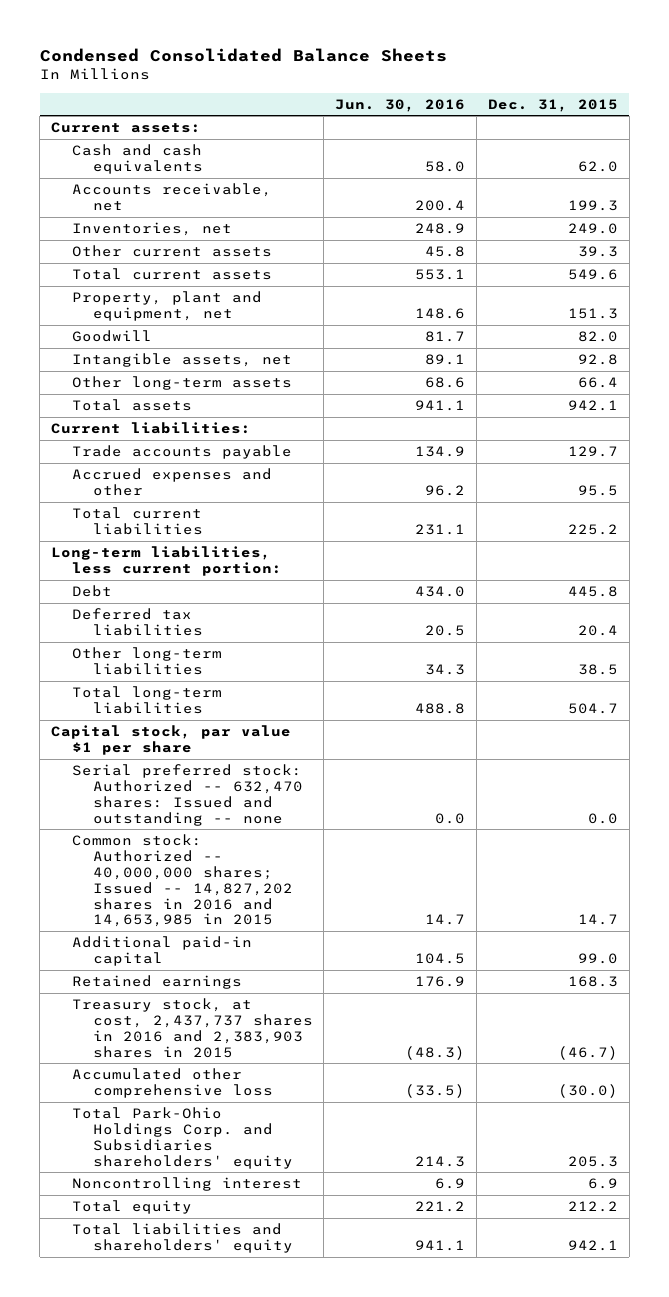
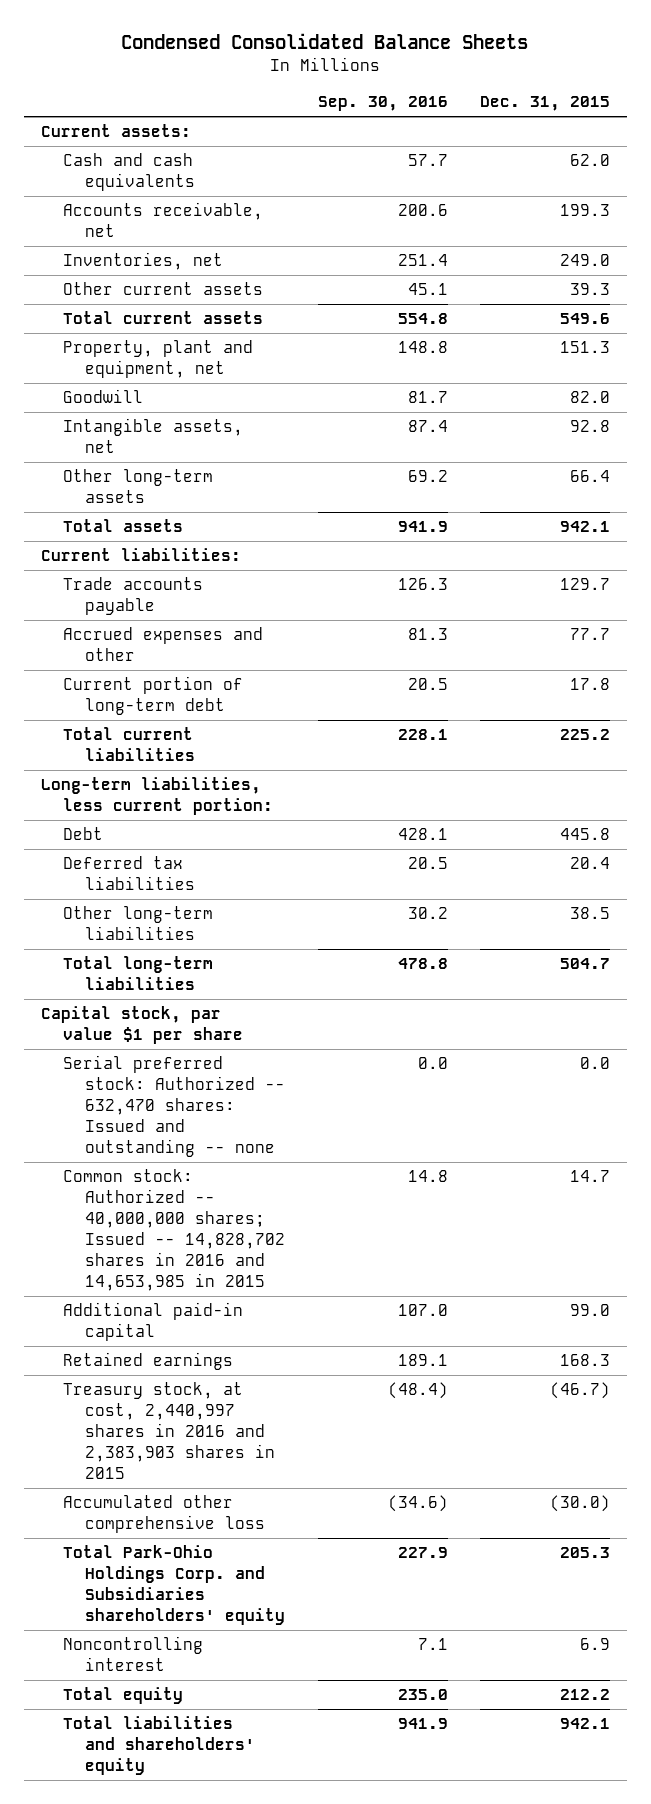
- | Jun. 30, 2016 | Dec. 31, 2015
+ | Sep. 30, 2016 | Dec. 31, 2015
- Accrued expenses and other | 96.2 | 95.5
+ Accrued expenses and other | 81.3 | 77.7
+ Current portion of long-term debt | 20.5 | 17.8
- Common stock: Authorized -- 40,000,000 shares; Issued -- 14,827,202 shares in 2016 and 14,653,985 in 2015 | 14.7 | 14.7
+ Common stock: Authorized -- 40,000,000 shares; Issued -- 14,828,702 shares in 2016 and 14,653,985 in 2015 | 14.8 | 14.7
- Treasury stock, at cost, 2,437,737 shares in 2016 and 2,383,903 shares in 2015 | (48.3) | (46.7)
+ Treasury stock, at cost, 2,440,997 shares in 2016 and 2,383,903 shares in 2015 | (48.4) | (46.7)

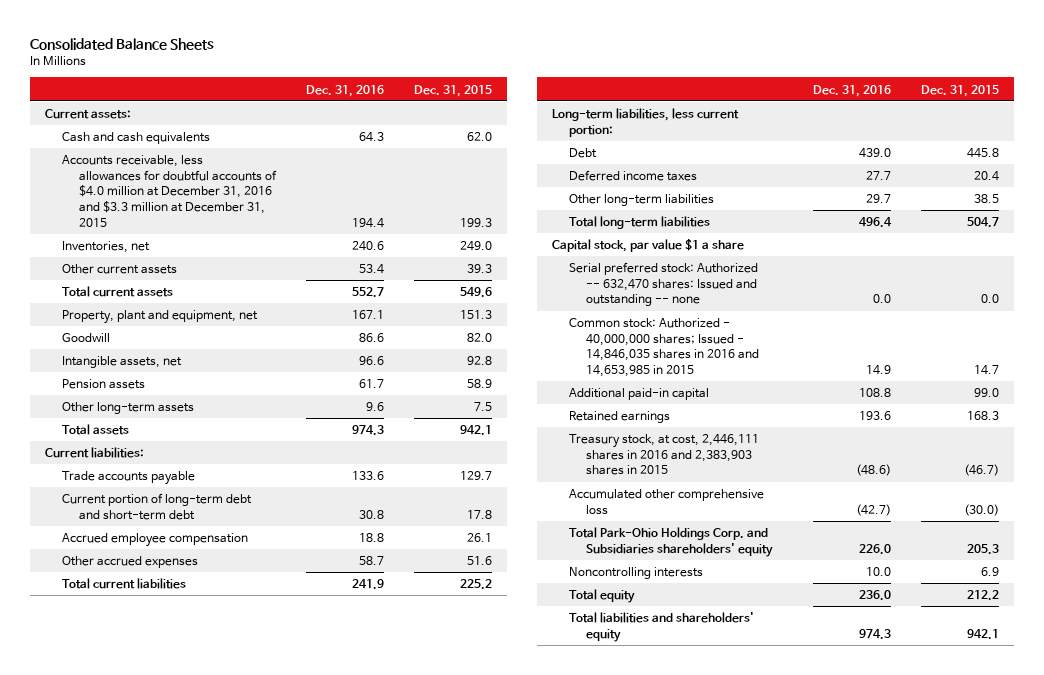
- Condensed Consolidated Balance Sheets
+ Consolidated Balance Sheets
- | Sep. 30, 2016 | Dec. 31, 2015
+ | Dec. 31, 2016 | Dec. 31, 2015
- Accounts receivable, net | 200.6 | 199.3
+ Accounts receivable, less allowances for doubtful accounts of $4.0 million at December 31, 2016 and $3.3 million at December 31, 2015 | 194.4 | 199.3
- Other long-term assets | 69.2 | 66.4
+ Pension assets | 61.7 | 58.9
+ Other long-term assets | 9.6 | 7.5
- Accrued expenses and other | 81.3 | 77.7
- Current portion of long-term debt | 20.5 | 17.8
+ Current portion of long-term debt and short-term debt | 30.8 | 17.8
+ Accrued employee compensation | 18.8 | 26.1
+ Other accrued expenses | 58.7 | 51.6
- Deferred tax liabilities | 20.5 | 20.4
+ Deferred income taxes | 27.7 | 20.4
- Capital stock, par value $1 per share
+ Capital stock, par value $1 a share
- Common stock: Authorized -- 40,000,000 shares; Issued -- 14,828,702 shares in 2016 and 14,653,985 in 2015 | 14.8 | 14.7
+ Common stock: Authorized - 40,000,000 shares; Issued - 14,846,035 shares in 2016 and 14,653,985 in 2015 | 14.9 | 14.7
- Treasury stock, at cost, 2,440,997 shares in 2016 and 2,383,903 shares in 2015 | (48.4) | (46.7)
+ Treasury stock, at cost, 2,446,111 shares in 2016 and 2,383,903 shares in 2015 | (48.6) | (46.7)
- Noncontrolling interest | 7.1 | 6.9
+ Noncontrolling interests | 10.0 | 6.9

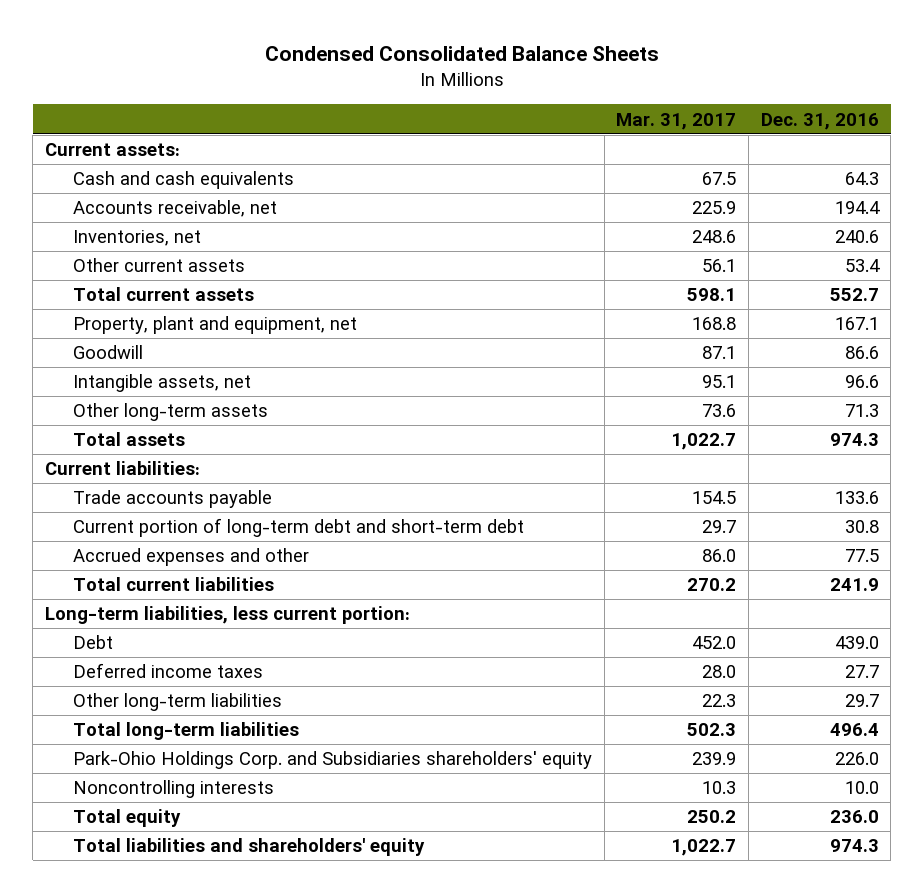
- Consolidated Balance Sheets
+ Condensed Consolidated Balance Sheets
- | Dec. 31, 2016 | Dec. 31, 2015
+ | Mar. 31, 2017 | Dec. 31, 2016
- Accounts receivable, less allowances for doubtful accounts of $4.0 million at December 31, 2016 and $3.3 million at December 31, 2015 | 194.4 | 199.3
+ Accounts receivable, net | 225.9 | 194.4
- Pension assets | 61.7 | 58.9
- Other long-term assets | 9.6 | 7.5
+ Other long-term assets | 73.6 | 71.3
- Accrued employee compensation | 18.8 | 26.1
- Other accrued expenses | 58.7 | 51.6
+ Accrued expenses and other | 86.0 | 77.5
- Capital stock, par value $1 a share
- Serial preferred stock: Authorized -- 632,470 shares: Issued and outstanding -- none | 0.0 | 0.0
- Common stock: Authorized - 40,000,000 shares; Issued - 14,846,035 shares in 2016 and 14,653,985 in 2015 | 14.9 | 14.7
- Additional paid-in capital | 108.8 | 99.0
- Retained earnings | 193.6 | 168.3
- Treasury stock, at cost, 2,446,111 shares in 2016 and 2,383,903 shares in 2015 | (48.6) | (46.7)
- Accumulated other comprehensive loss | (42.7) | (30.0)
- Total Park-Ohio Holdings Corp. and Subsidiaries shareholders' equity | 226.0 | 205.3
+ Park-Ohio Holdings Corp. and Subsidiaries shareholders' equity | 239.9 | 226.0

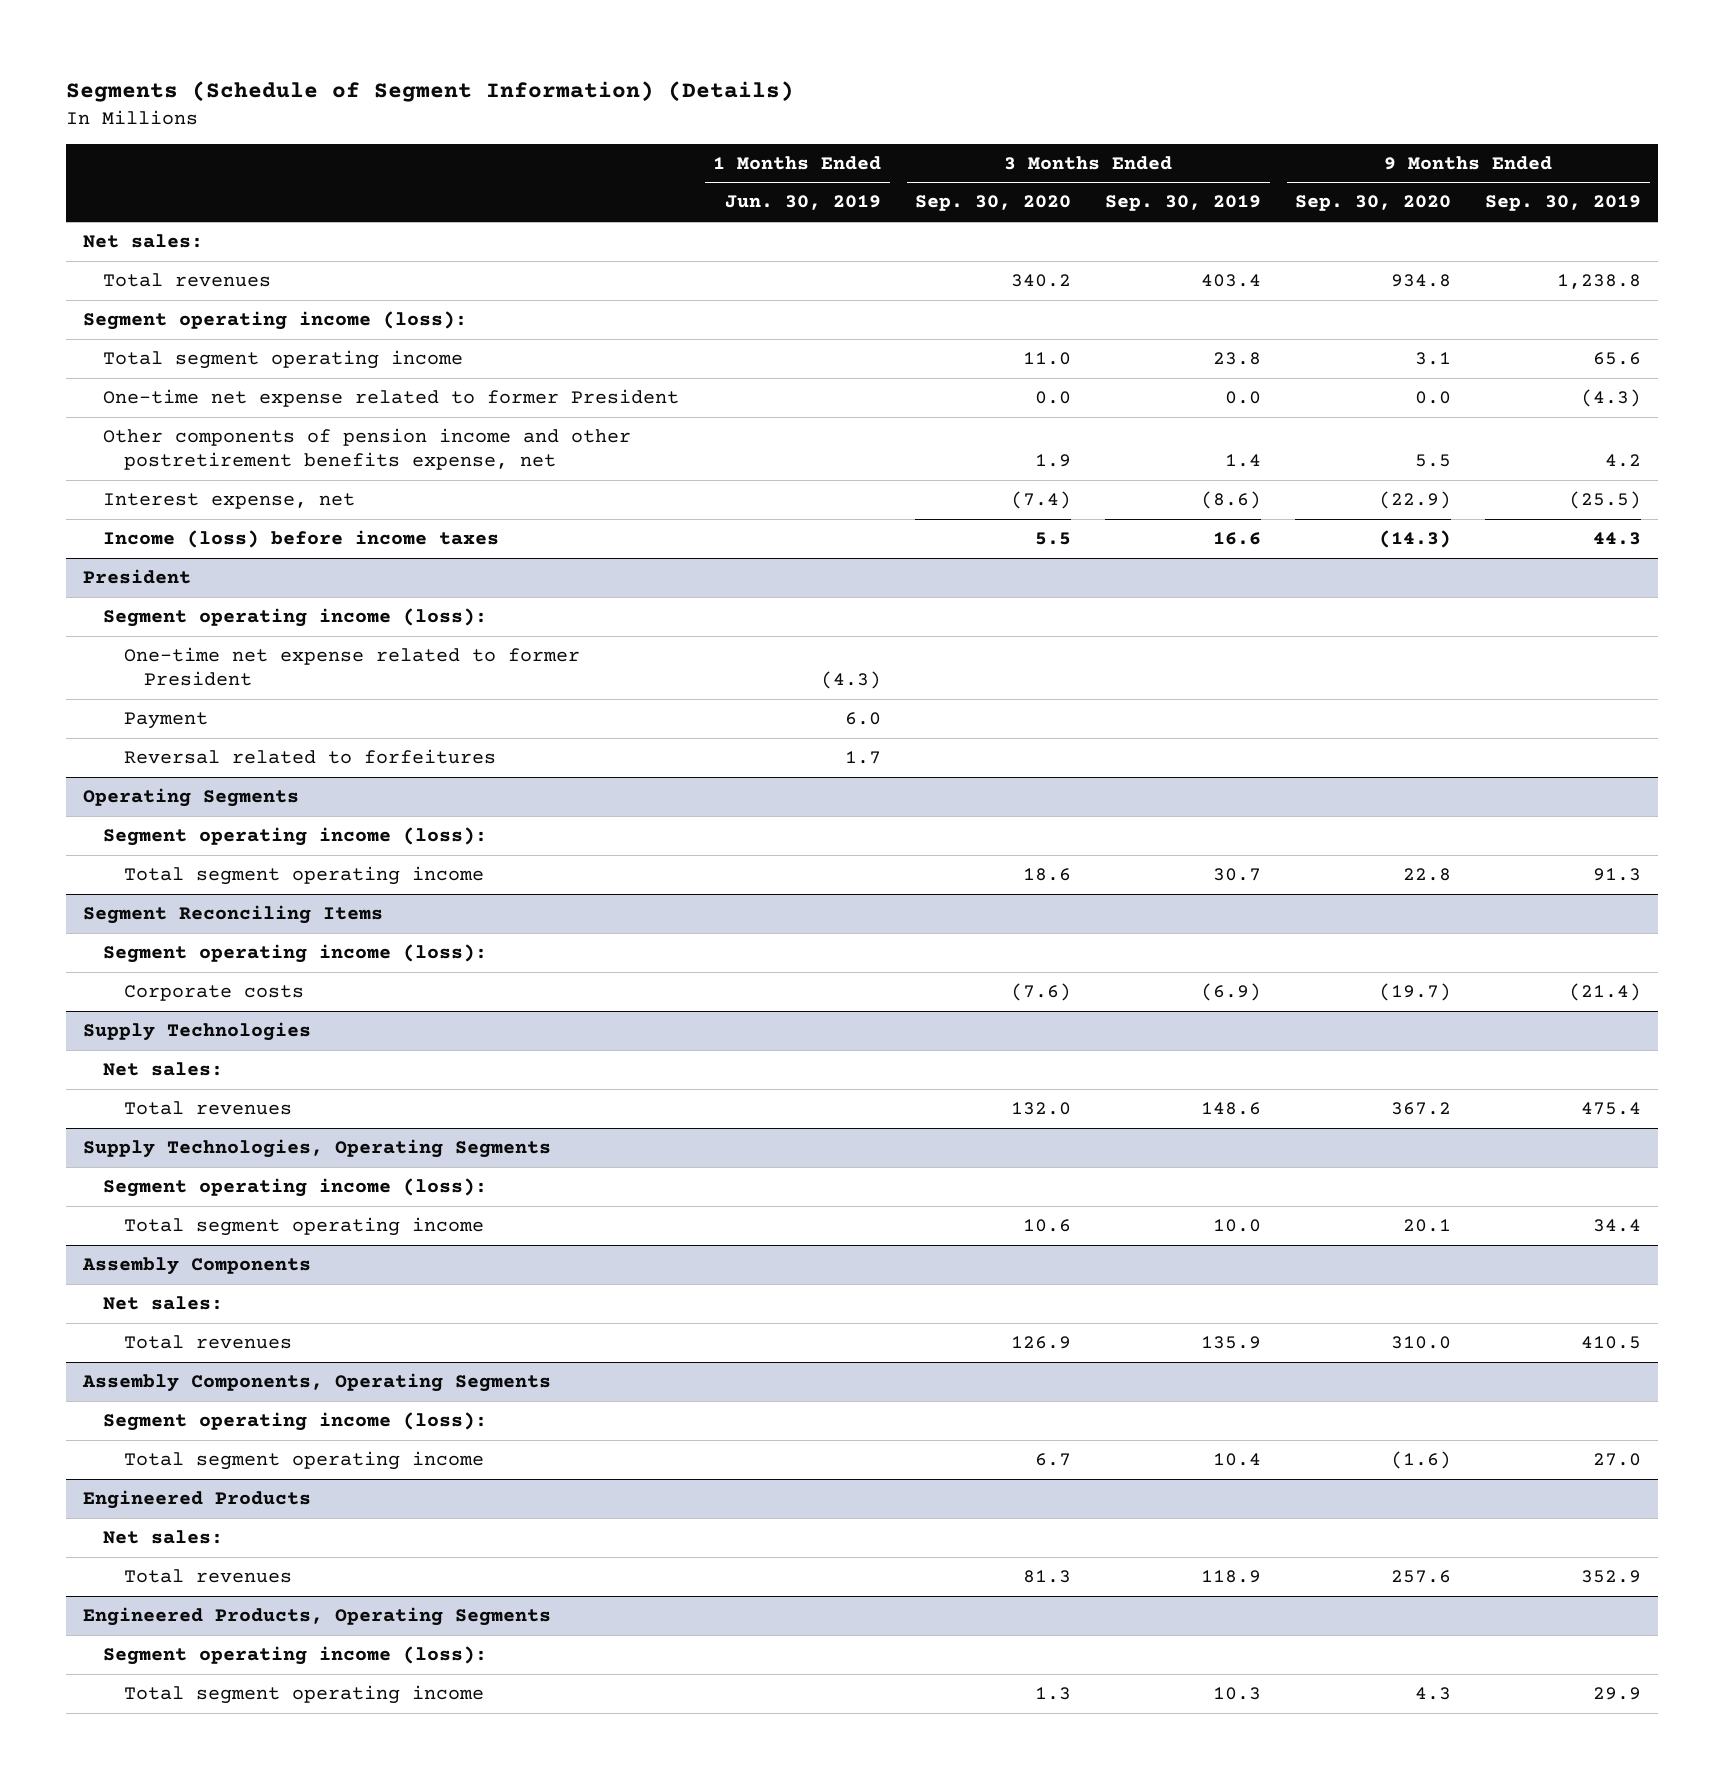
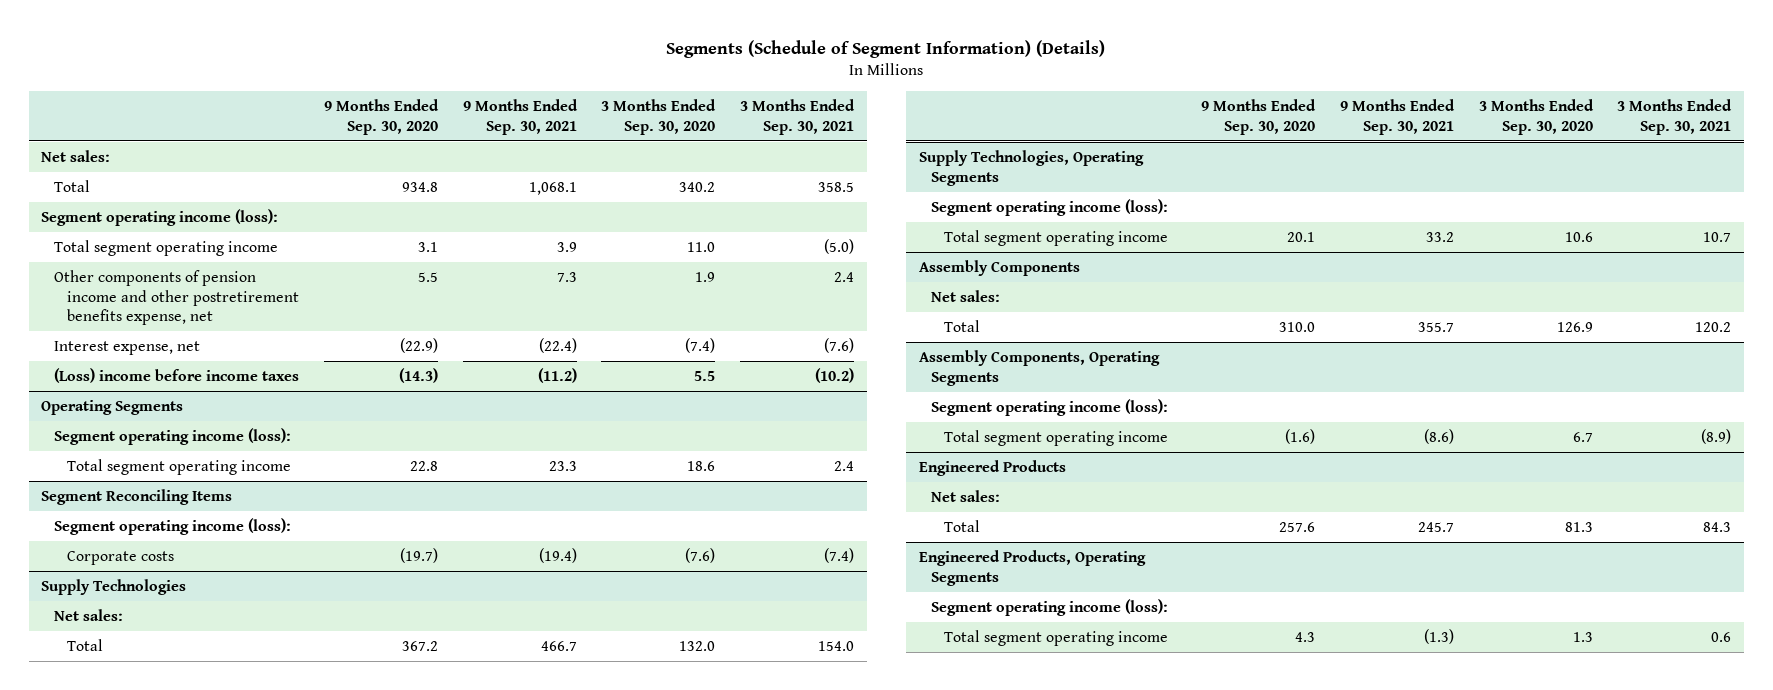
- | 1 Months Ended Jun. 30, 2019 | 3 Months Ended Sep. 30, 2020 | 3 Months Ended Sep. 30, 2019 | 9 Months Ended Sep. 30, 2020 | 9 Months Ended Sep. 30, 2019
+ | 9 Months Ended Sep. 30, 2020 | 9 Months Ended Sep. 30, 2021 | 3 Months Ended Sep. 30, 2020 | 3 Months Ended Sep. 30, 2021
- Total revenues | | 340.2 | 403.4 | 934.8 | 1,238.8
+ Total | 934.8 | 1,068.1 | 340.2 | 358.5
- One-time net expense related to former President | | 0.0 | 0.0 | 0.0 | (4.3)
- Income (loss) before income taxes | | 5.5 | 16.6 | (14.3) | 44.3
- President
- Segment operating income (loss):
- One-time net expense related to former President | (4.3) | | | |
- Payment | 6.0 | | | |
- Reversal related to forfeitures | 1.7 | | | |
+ (Loss) income before income taxes | (14.3) | (11.2) | 5.5 | (10.2)
@ Supply Technologies
- Total revenues | | 132.0 | 148.6 | 367.2 | 475.4
+ Total | 367.2 | 466.7 | 132.0 | 154.0
@ Assembly Components
- Total revenues | | 126.9 | 135.9 | 310.0 | 410.5
+ Total | 310.0 | 355.7 | 126.9 | 120.2
@ Engineered Products
- Total revenues | | 81.3 | 118.9 | 257.6 | 352.9
+ Total | 257.6 | 245.7 | 81.3 | 84.3

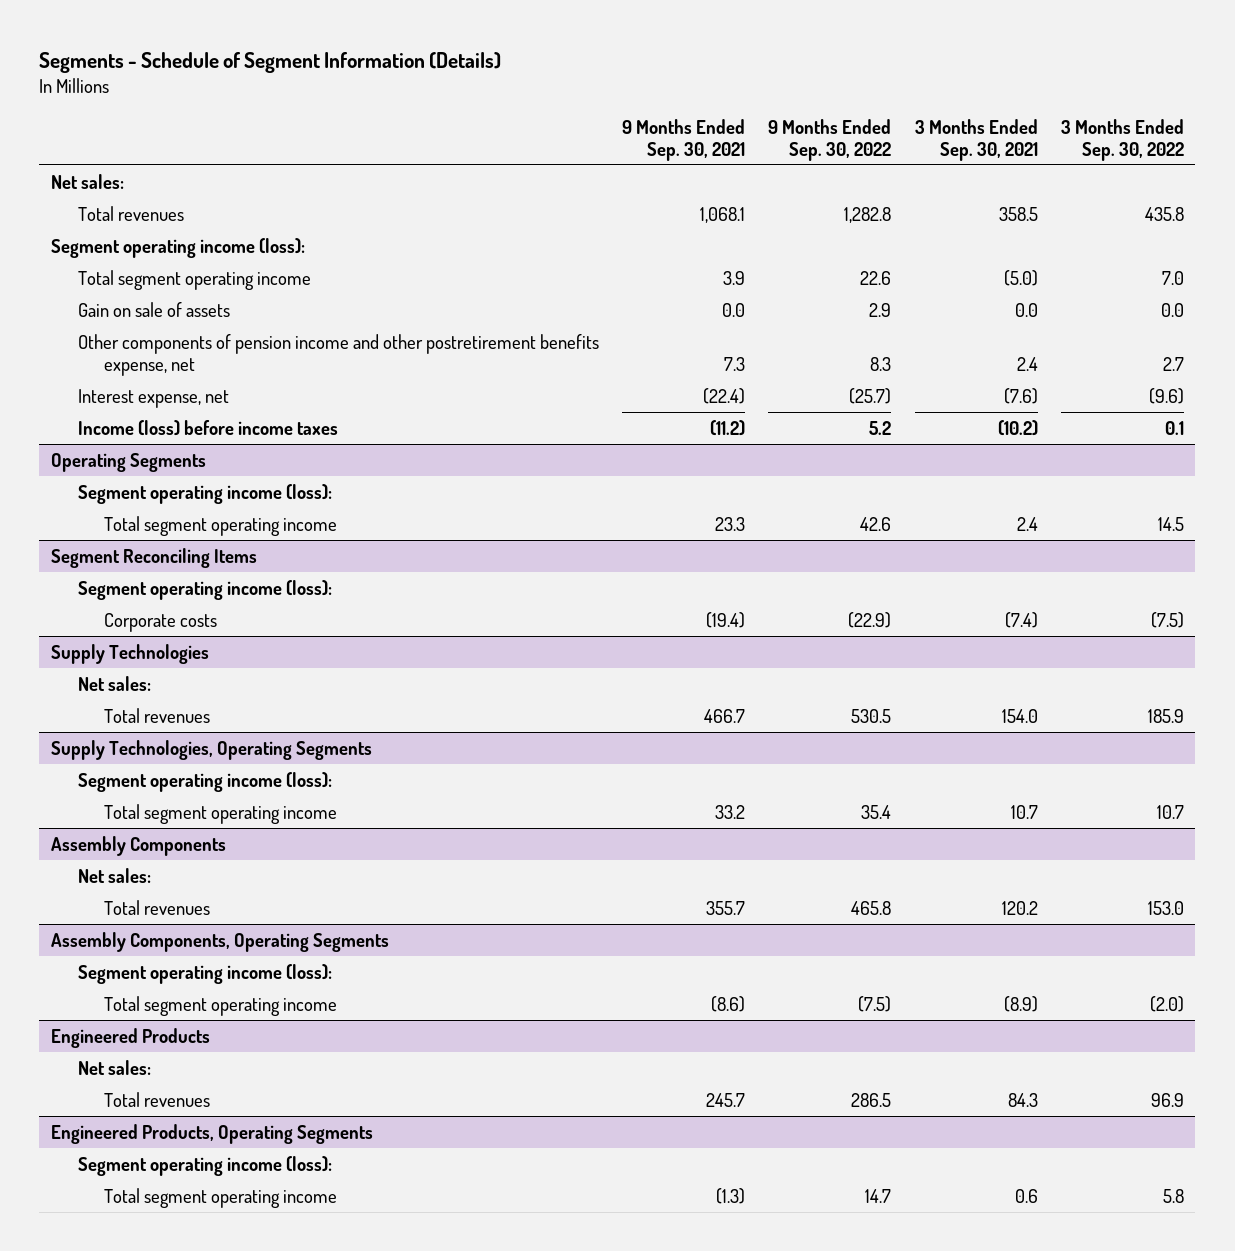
- Segments (Schedule of Segment Information) (Details)
+ Segments - Schedule of Segment Information (Details)
- | 9 Months Ended Sep. 30, 2020 | 9 Months Ended Sep. 30, 2021 | 3 Months Ended Sep. 30, 2020 | 3 Months Ended Sep. 30, 2021
+ | 9 Months Ended Sep. 30, 2021 | 9 Months Ended Sep. 30, 2022 | 3 Months Ended Sep. 30, 2021 | 3 Months Ended Sep. 30, 2022
- Total | 934.8 | 1,068.1 | 340.2 | 358.5
+ Total revenues | 1,068.1 | 1,282.8 | 358.5 | 435.8
+ Gain on sale of assets | 0.0 | 2.9 | 0.0 | 0.0
- (Loss) income before income taxes | (14.3) | (11.2) | 5.5 | (10.2)
+ Income (loss) before income taxes | (11.2) | 5.2 | (10.2) | 0.1
@ Supply Technologies
- Total | 367.2 | 466.7 | 132.0 | 154.0
+ Total revenues | 466.7 | 530.5 | 154.0 | 185.9
@ Assembly Components
- Total | 310.0 | 355.7 | 126.9 | 120.2
+ Total revenues | 355.7 | 465.8 | 120.2 | 153.0
@ Engineered Products
- Total | 257.6 | 245.7 | 81.3 | 84.3
+ Total revenues | 245.7 | 286.5 | 84.3 | 96.9

